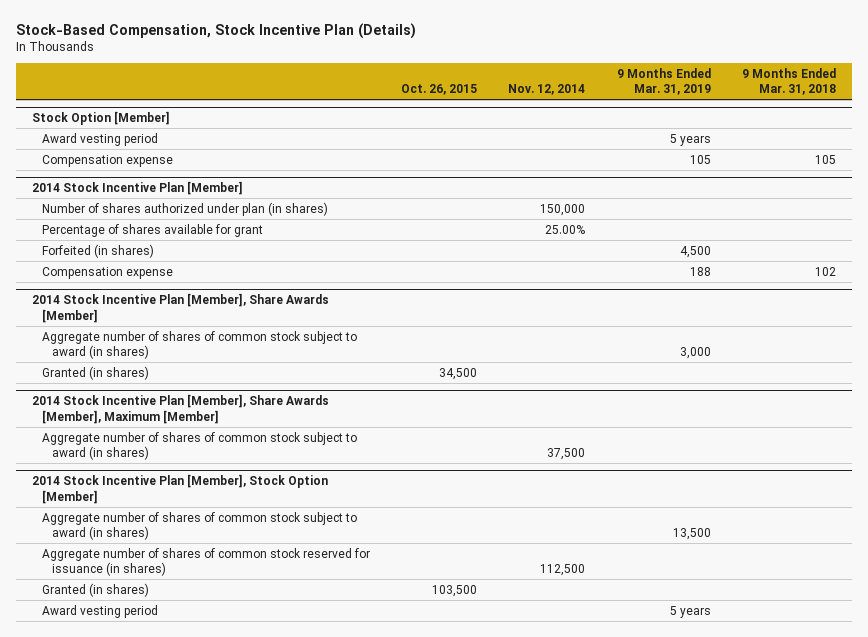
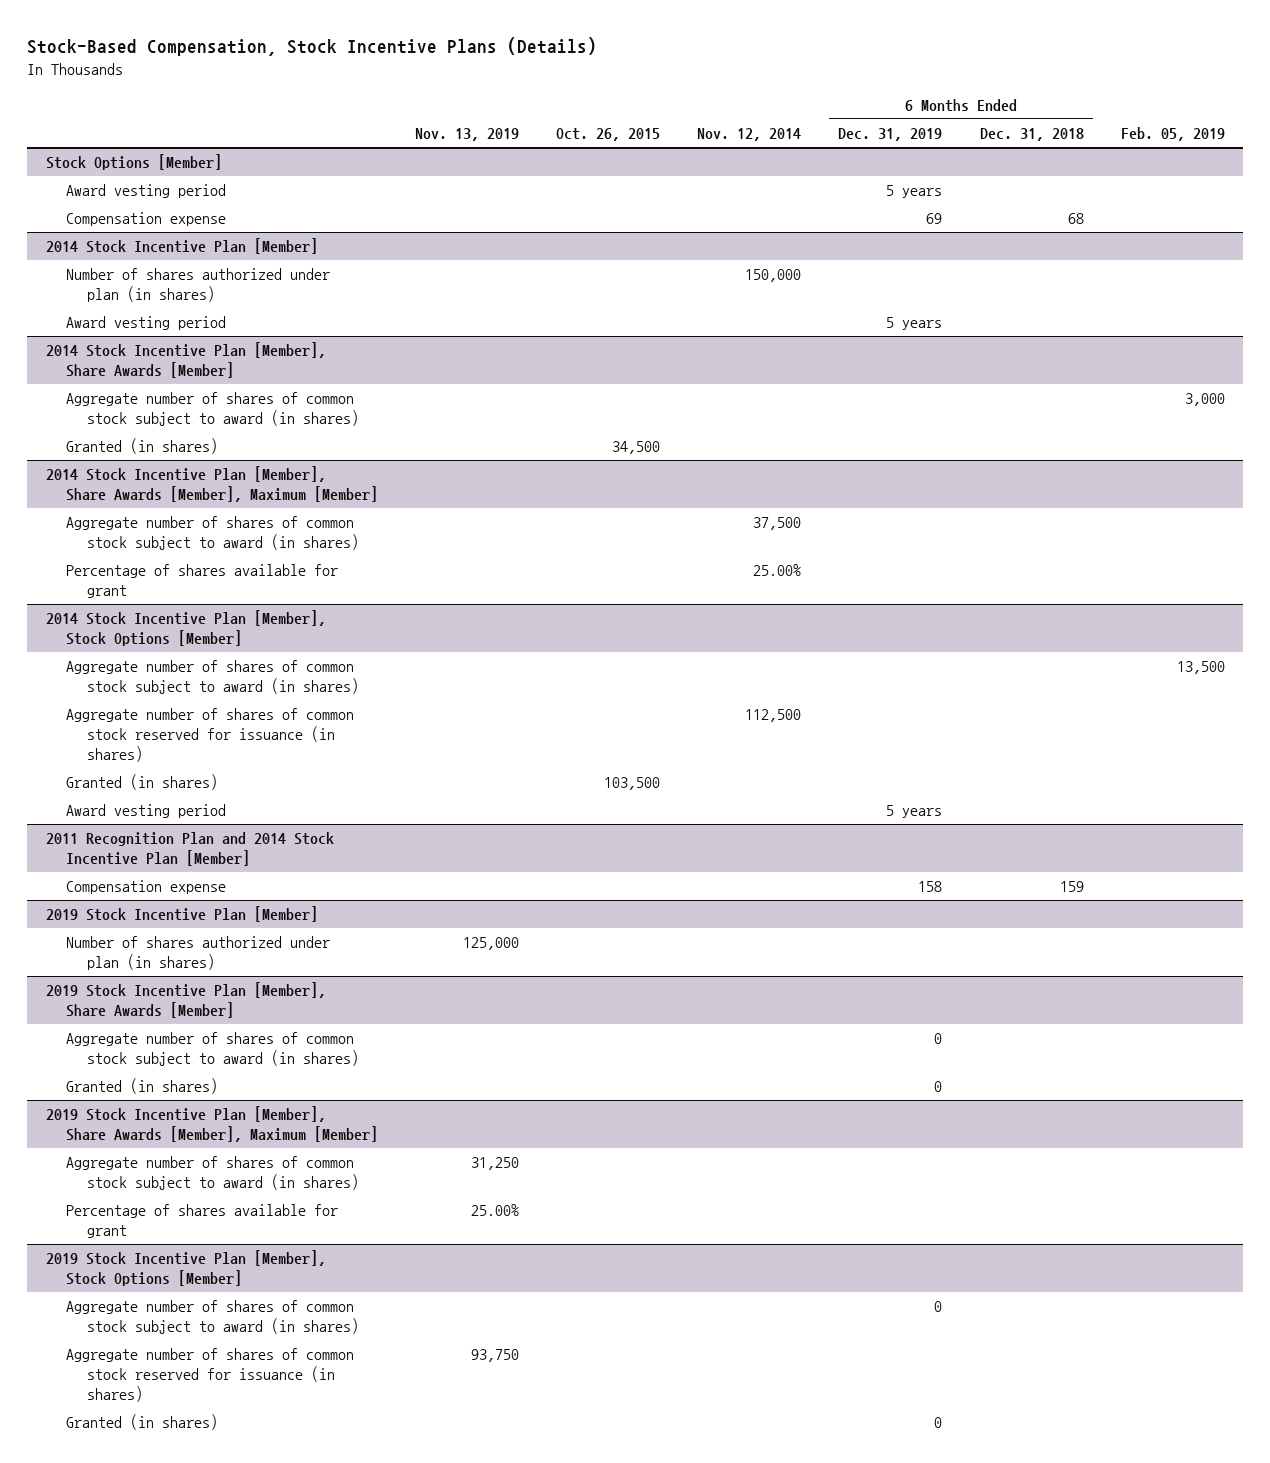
- Stock-Based Compensation, Stock Incentive Plan (Details)
+ Stock-Based Compensation, Stock Incentive Plans (Details)
- | Oct. 26, 2015 | Nov. 12, 2014 | 9 Months Ended Mar. 31, 2019 | 9 Months Ended Mar. 31, 2018
+ | Nov. 13, 2019 | Oct. 26, 2015 | Nov. 12, 2014 | 6 Months Ended Dec. 31, 2019 | 6 Months Ended Dec. 31, 2018 | Feb. 05, 2019
- Stock Option [Member]
+ Stock Options [Member]
@ 2014 Stock Incentive Plan [Member]
- Percentage of shares available for grant | | 25.00% | |
- Forfeited (in shares) | | | 4,500 |
- Compensation expense | | | 188 | 102
+ Award vesting period | | | | 5 years | |
- 2014 Stock Incentive Plan [Member], Stock Option [Member]
@ 2014 Stock Incentive Plan [Member], Share Awards [Member], Maximum [Member]
+ Percentage of shares available for grant | | | 25.00% | | |
+ 2014 Stock Incentive Plan [Member], Stock Options [Member]
+ 2011 Recognition Plan and 2014 Stock Incentive Plan [Member]
+ Compensation expense | | | | 158 | 159 |
+ 2019 Stock Incentive Plan [Member]
+ Number of shares authorized under plan (in shares) | 125,000 | | | | |
+ 2019 Stock Incentive Plan [Member], Share Awards [Member]
+ Aggregate number of shares of common stock subject to award (in shares) | | | | 0 | |
+ Granted (in shares) | | | | 0 | |
+ 2019 Stock Incentive Plan [Member], Share Awards [Member], Maximum [Member]
+ Aggregate number of shares of common stock subject to award (in shares) | 31,250 | | | | |
+ Percentage of shares available for grant | 25.00% | | | | |
+ 2019 Stock Incentive Plan [Member], Stock Options [Member]
+ Aggregate number of shares of common stock subject to award (in shares) | | | | 0 | |
+ Aggregate number of shares of common stock reserved for issuance (in shares) | 93,750 | | | | |
+ Granted (in shares) | | | | 0 | |

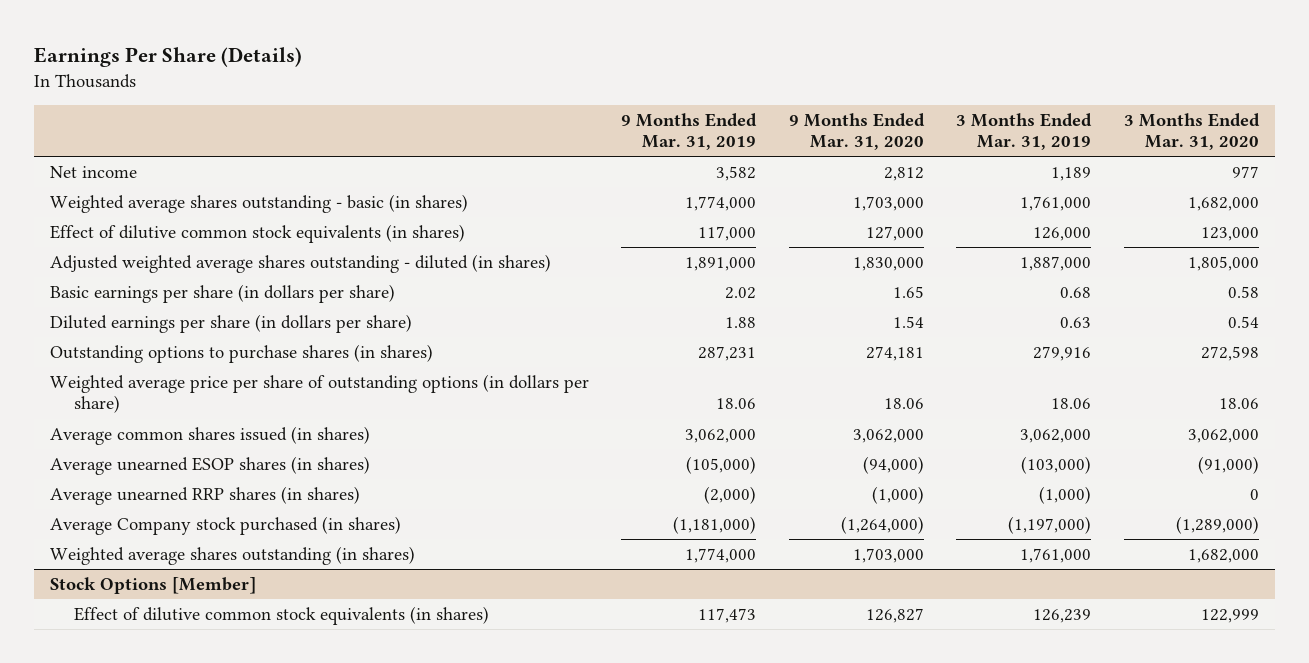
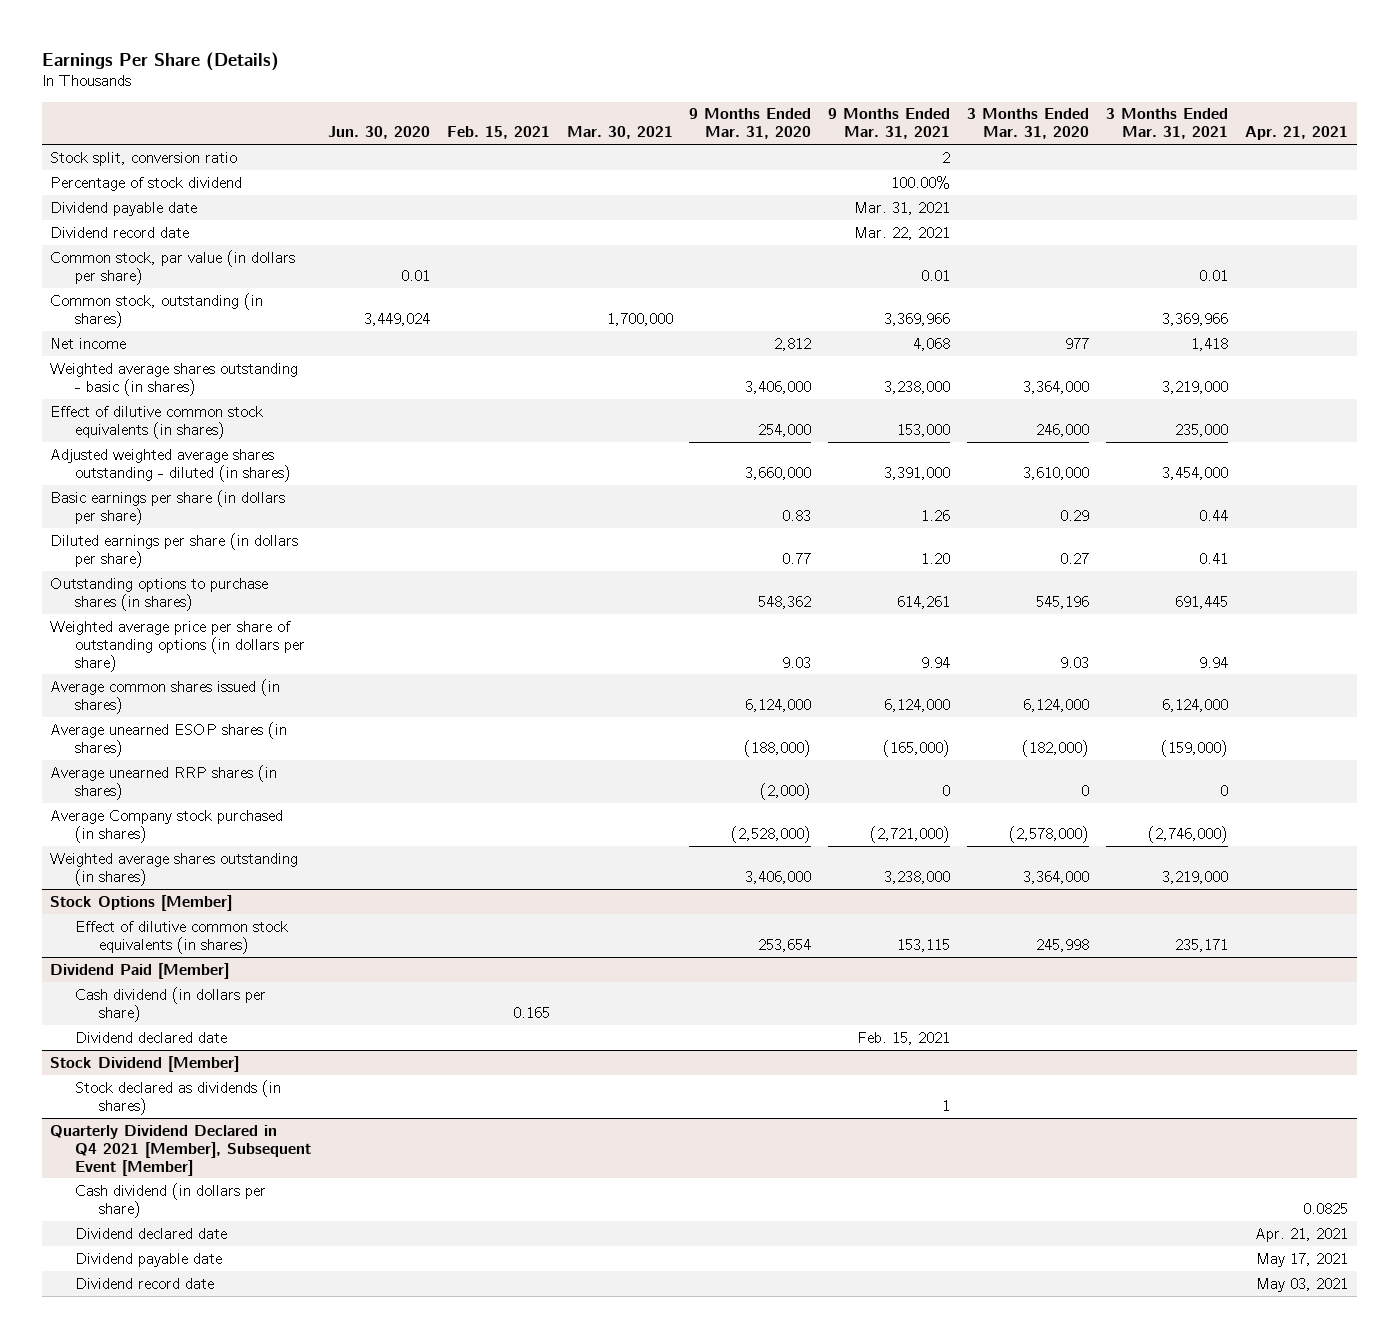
- | 9 Months Ended Mar. 31, 2019 | 9 Months Ended Mar. 31, 2020 | 3 Months Ended Mar. 31, 2019 | 3 Months Ended Mar. 31, 2020
+ | Jun. 30, 2020 | Feb. 15, 2021 | Mar. 30, 2021 | 9 Months Ended Mar. 31, 2020 | 9 Months Ended Mar. 31, 2021 | 3 Months Ended Mar. 31, 2020 | 3 Months Ended Mar. 31, 2021 | Apr. 21, 2021
+ Stock split, conversion ratio | | | | | 2 | | |
+ Percentage of stock dividend | | | | | 100.00% | | |
+ Dividend payable date | | | | | Mar. 31, 2021 | | |
+ Dividend record date | | | | | Mar. 22, 2021 | | |
+ Common stock, par value (in dollars per share) | 0.01 | | | | 0.01 | | 0.01 |
+ Common stock, outstanding (in shares) | 3,449,024 | | 1,700,000 | | 3,369,966 | | 3,369,966 |
- Weighted average shares outstanding - basic (in shares) | 1,774,000 | 1,703,000 | 1,761,000 | 1,682,000
- Effect of dilutive common stock equivalents (in shares) | 117,000 | 127,000 | 126,000 | 123,000
- Adjusted weighted average shares outstanding - diluted (in shares) | 1,891,000 | 1,830,000 | 1,887,000 | 1,805,000
- Basic earnings per share (in dollars per share) | 2.02 | 1.65 | 0.68 | 0.58
- Diluted earnings per share (in dollars per share) | 1.88 | 1.54 | 0.63 | 0.54
- Outstanding options to purchase shares (in shares) | 287,231 | 274,181 | 279,916 | 272,598
- Weighted average price per share of outstanding options (in dollars per share) | 18.06 | 18.06 | 18.06 | 18.06
- Average common shares issued (in shares) | 3,062,000 | 3,062,000 | 3,062,000 | 3,062,000
- Average unearned ESOP shares (in shares) | (105,000) | (94,000) | (103,000) | (91,000)
- Average unearned RRP shares (in shares) | (2,000) | (1,000) | (1,000) | 0
- Average Company stock purchased (in shares) | (1,181,000) | (1,264,000) | (1,197,000) | (1,289,000)
- Weighted average shares outstanding (in shares) | 1,774,000 | 1,703,000 | 1,761,000 | 1,682,000
+ Weighted average shares outstanding - basic (in shares) | | | | 3,406,000 | 3,238,000 | 3,364,000 | 3,219,000 |
+ Effect of dilutive common stock equivalents (in shares) | | | | 254,000 | 153,000 | 246,000 | 235,000 |
+ Adjusted weighted average shares outstanding - diluted (in shares) | | | | 3,660,000 | 3,391,000 | 3,610,000 | 3,454,000 |
+ Basic earnings per share (in dollars per share) | | | | 0.83 | 1.26 | 0.29 | 0.44 |
+ Diluted earnings per share (in dollars per share) | | | | 0.77 | 1.20 | 0.27 | 0.41 |
+ Outstanding options to purchase shares (in shares) | | | | 548,362 | 614,261 | 545,196 | 691,445 |
+ Weighted average price per share of outstanding options (in dollars per share) | | | | 9.03 | 9.94 | 9.03 | 9.94 |
+ Average common shares issued (in shares) | | | | 6,124,000 | 6,124,000 | 6,124,000 | 6,124,000 |
+ Average unearned ESOP shares (in shares) | | | | (188,000) | (165,000) | (182,000) | (159,000) |
+ Average unearned RRP shares (in shares) | | | | (2,000) | 0 | 0 | 0 |
+ Average Company stock purchased (in shares) | | | | (2,528,000) | (2,721,000) | (2,578,000) | (2,746,000) |
+ Weighted average shares outstanding (in shares) | | | | 3,406,000 | 3,238,000 | 3,364,000 | 3,219,000 |
@ Stock Options [Member]
- Effect of dilutive common stock equivalents (in shares) | 117,473 | 126,827 | 126,239 | 122,999
+ Effect of dilutive common stock equivalents (in shares) | | | | 253,654 | 153,115 | 245,998 | 235,171 |
+ Dividend Paid [Member]
+ Cash dividend (in dollars per share) | | 0.165 | | | | | |
+ Dividend declared date | | | | | Feb. 15, 2021 | | |
+ Stock Dividend [Member]
+ Stock declared as dividends (in shares) | | | | | 1 | | |
+ Quarterly Dividend Declared in Q4 2021 [Member], Subsequent Event [Member]
+ Cash dividend (in dollars per share) | | | | | | | | 0.0825
+ Dividend declared date | | | | | | | | Apr. 21, 2021
+ Dividend payable date | | | | | | | | May 17, 2021
+ Dividend record date | | | | | | | | May 03, 2021

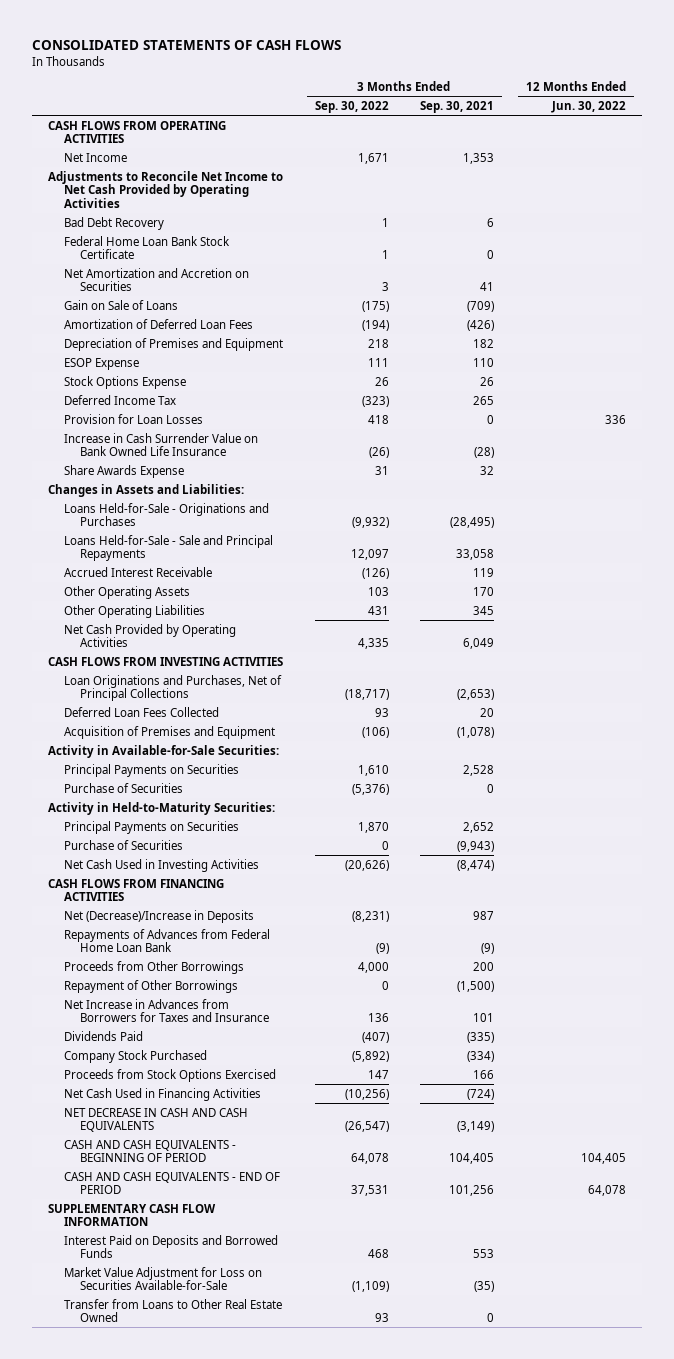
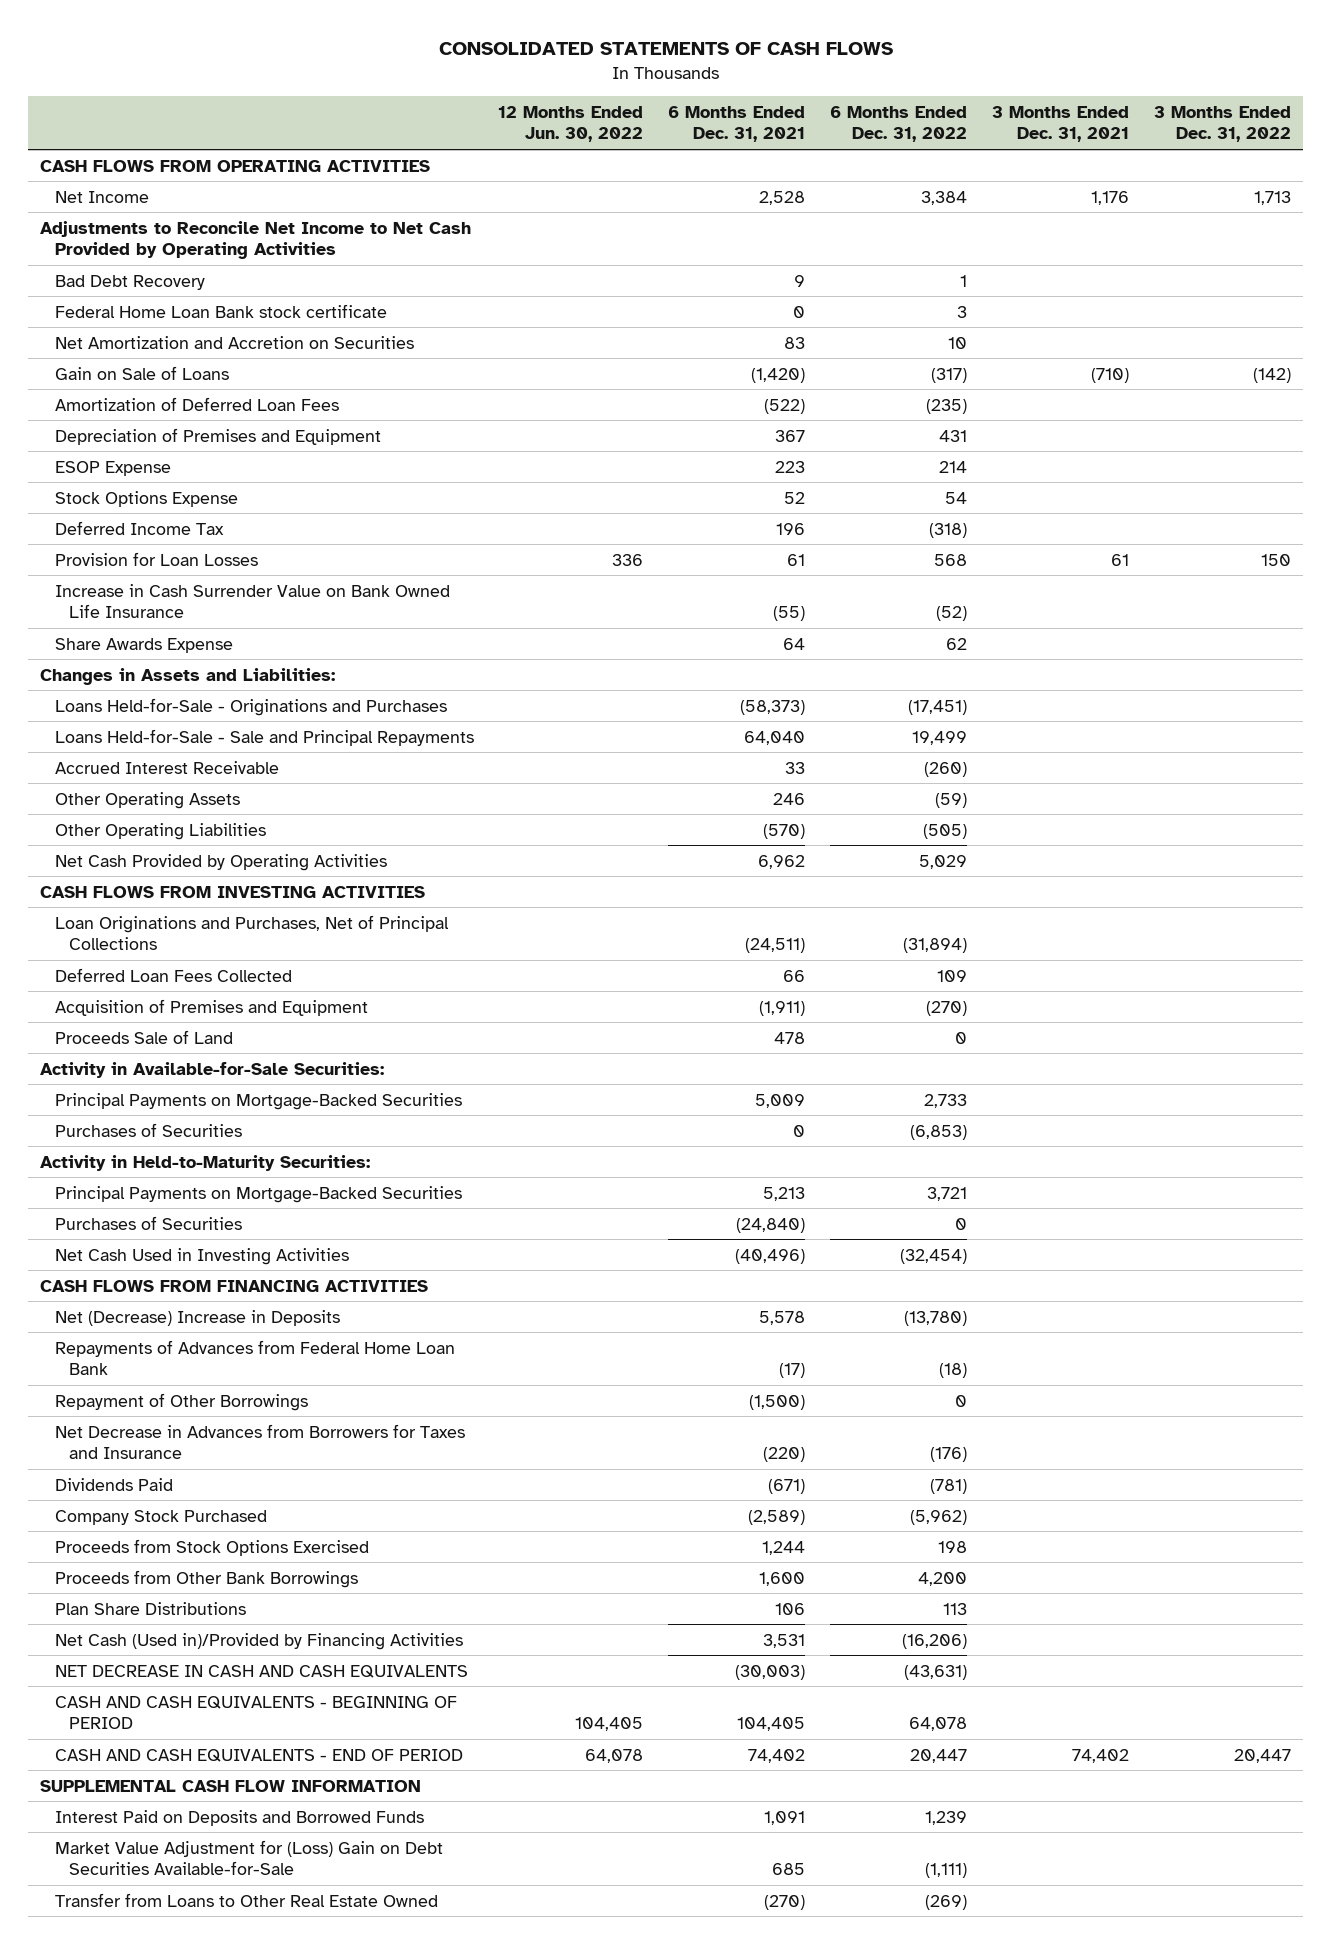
- | 3 Months Ended Sep. 30, 2022 | 3 Months Ended Sep. 30, 2021 | 12 Months Ended Jun. 30, 2022
+ | 12 Months Ended Jun. 30, 2022 | 6 Months Ended Dec. 31, 2021 | 6 Months Ended Dec. 31, 2022 | 3 Months Ended Dec. 31, 2021 | 3 Months Ended Dec. 31, 2022
- Federal Home Loan Bank Stock Certificate | 1 | 0 |
+ Federal Home Loan Bank stock certificate | | 0 | 3 | |
+ Proceeds Sale of Land | | 478 | 0 | |
- Principal Payments on Securities | 1,610 | 2,528 |
- Purchase of Securities | (5,376) | 0 |
+ Principal Payments on Mortgage-Backed Securities | | 5,009 | 2,733 | |
+ Purchases of Securities | | 0 | (6,853) | |
- Principal Payments on Securities | 1,870 | 2,652 |
- Purchase of Securities | 0 | (9,943) |
+ Principal Payments on Mortgage-Backed Securities | | 5,213 | 3,721 | |
+ Purchases of Securities | | (24,840) | 0 | |
- Net (Decrease)/Increase in Deposits | (8,231) | 987 |
+ Net (Decrease) Increase in Deposits | | 5,578 | (13,780) | |
- Proceeds from Other Borrowings | 4,000 | 200 |
- Net Increase in Advances from Borrowers for Taxes and Insurance | 136 | 101 |
+ Net Decrease in Advances from Borrowers for Taxes and Insurance | | (220) | (176) | |
- Net Cash Used in Financing Activities | (10,256) | (724) |
+ Proceeds from Other Bank Borrowings | | 1,600 | 4,200 | |
+ Plan Share Distributions | | 106 | 113 | |
+ Net Cash (Used in)/Provided by Financing Activities | | 3,531 | (16,206) | |
- SUPPLEMENTARY CASH FLOW INFORMATION
+ SUPPLEMENTAL CASH FLOW INFORMATION
- Market Value Adjustment for Loss on Securities Available-for-Sale | (1,109) | (35) |
+ Market Value Adjustment for (Loss) Gain on Debt Securities Available-for-Sale | | 685 | (1,111) | |

